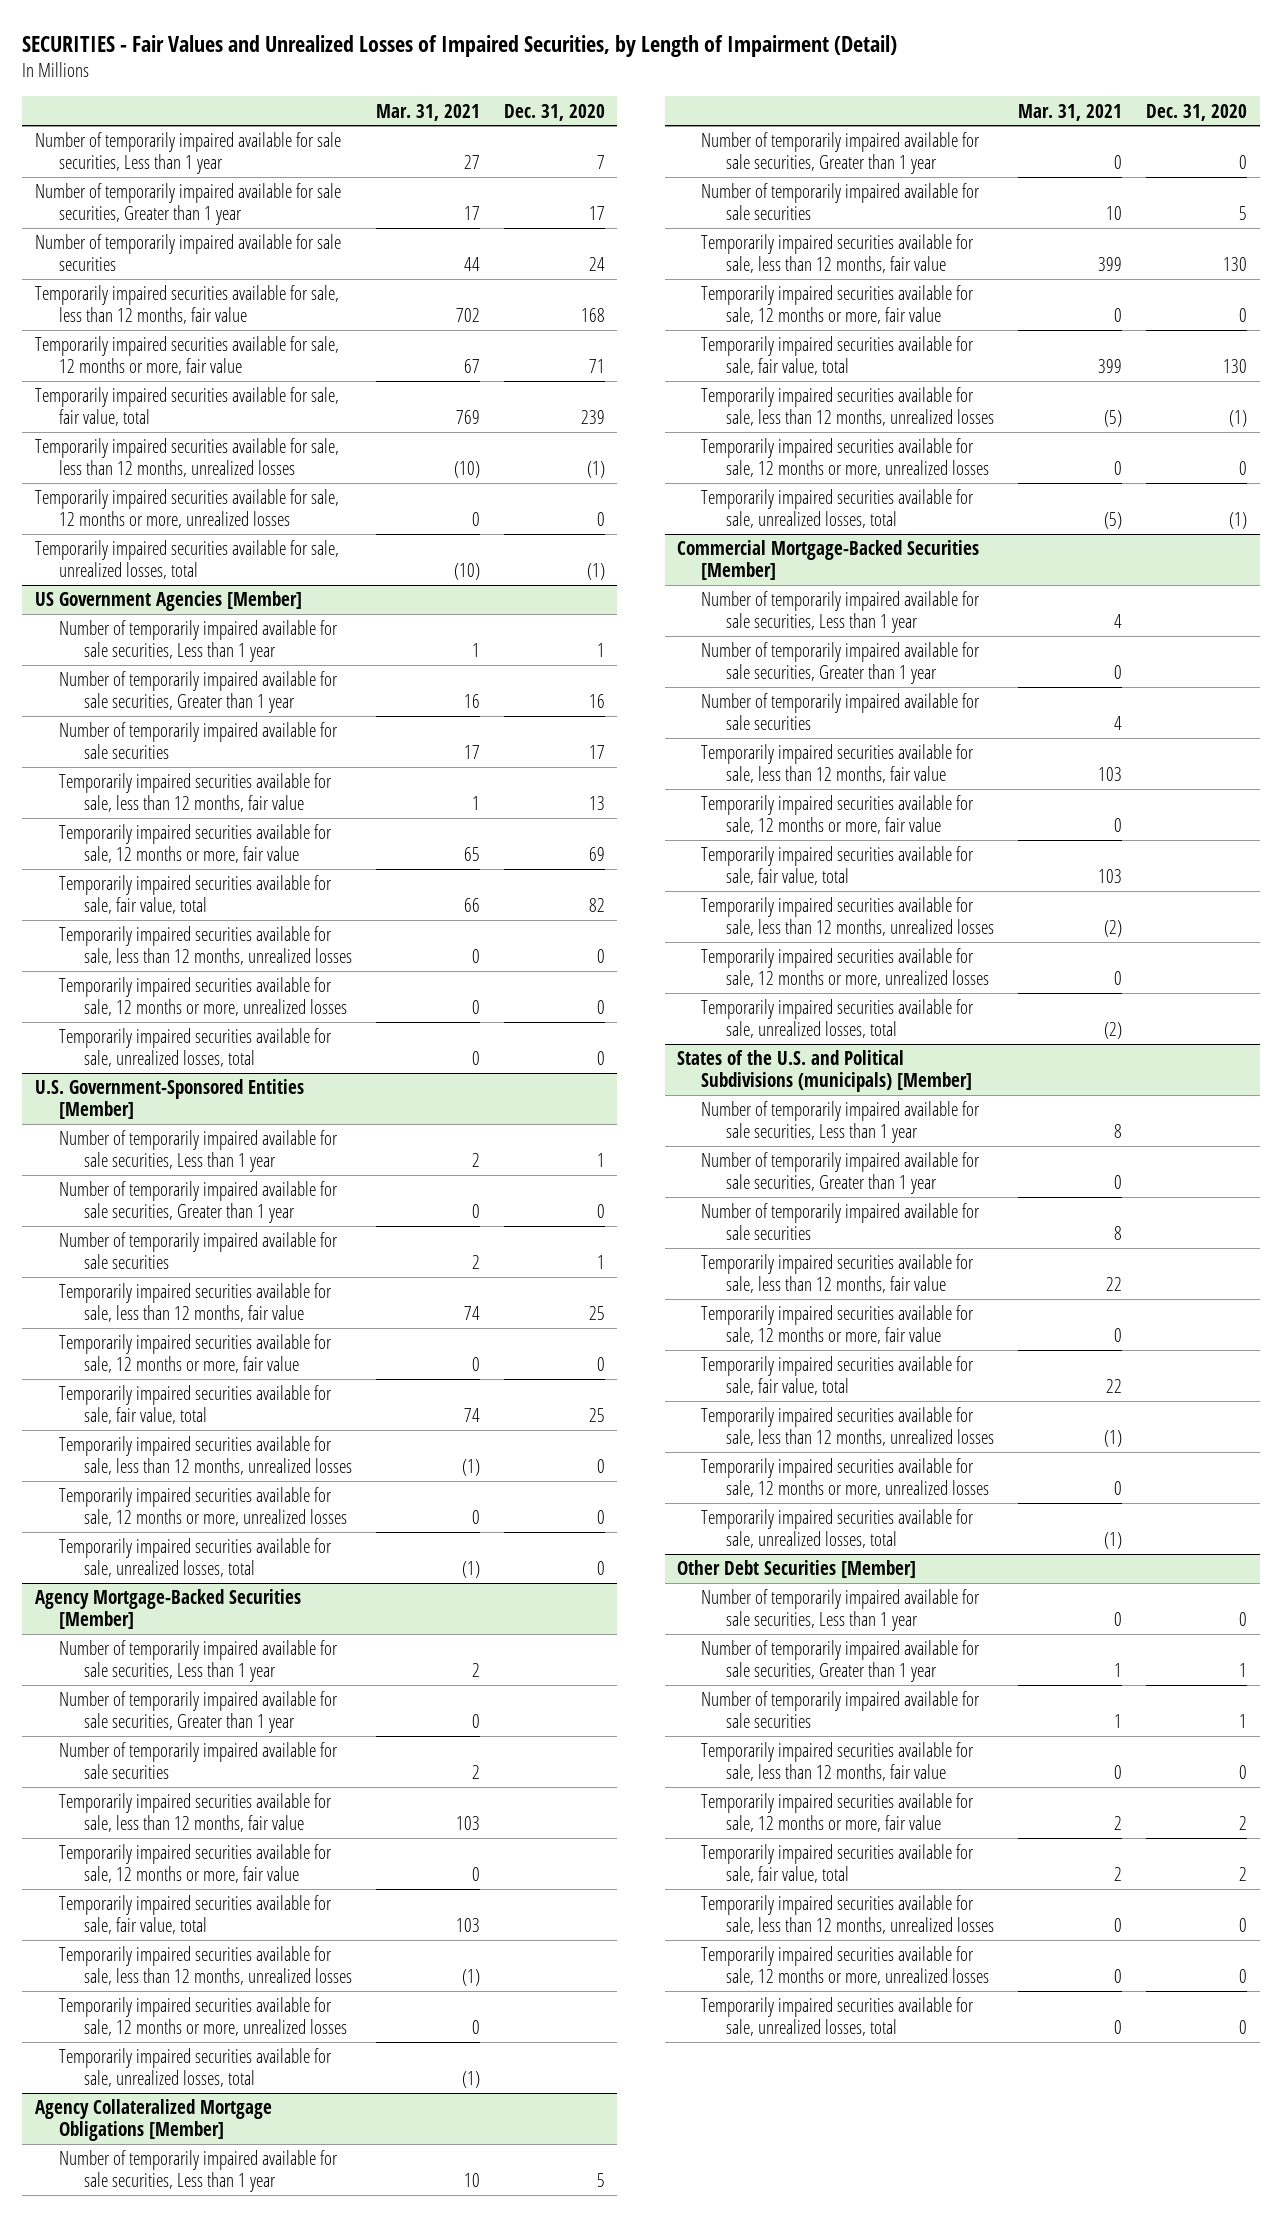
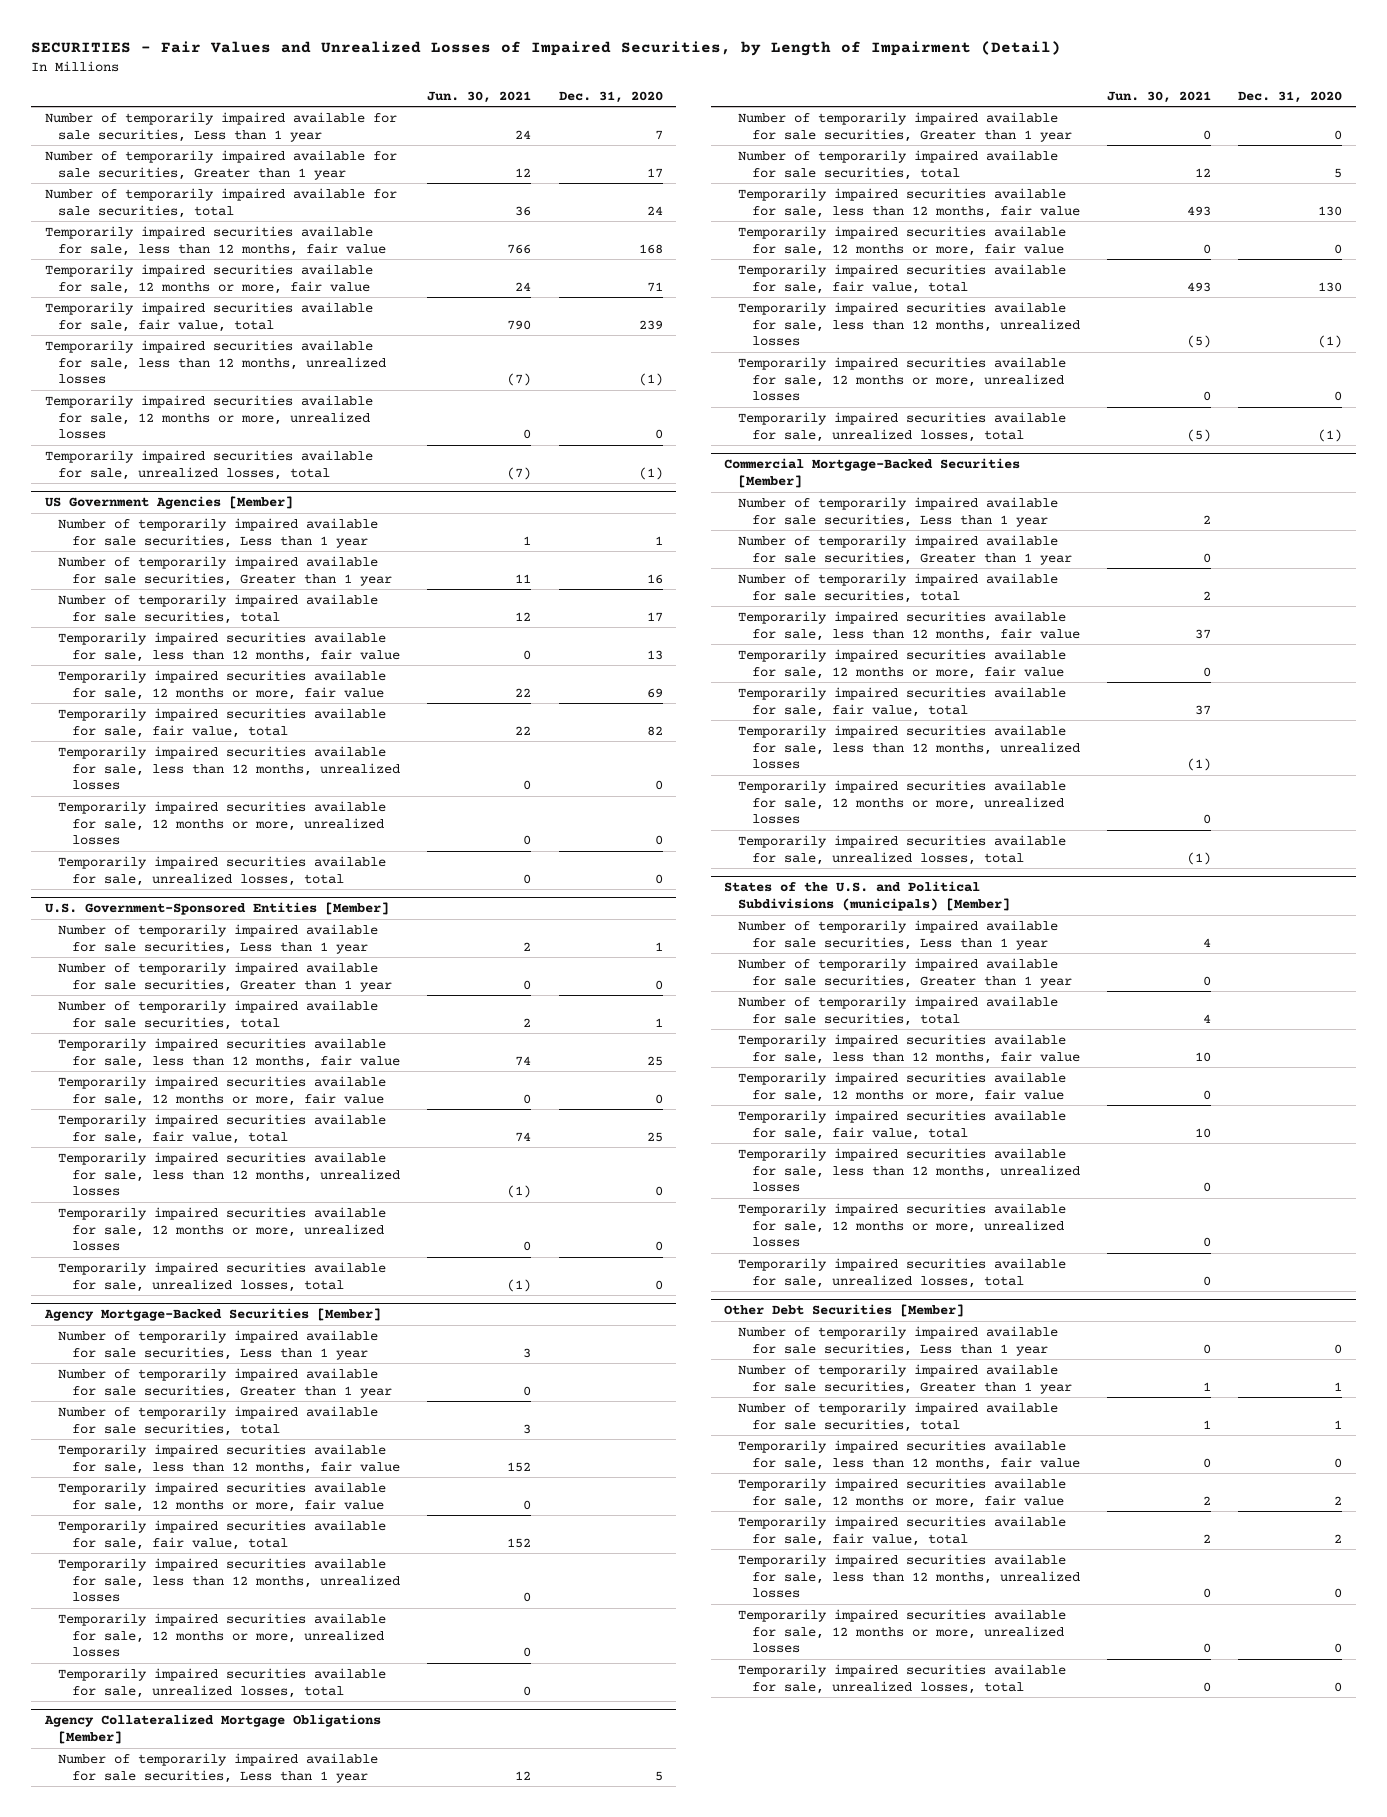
- | Mar. 31, 2021 | Dec. 31, 2020
+ | Jun. 30, 2021 | Dec. 31, 2020
- Number of temporarily impaired available for sale securities | 44 | 24
+ Number of temporarily impaired available for sale securities, total | 36 | 24
@ US Government Agencies [Member]
- Number of temporarily impaired available for sale securities | 17 | 17
+ Number of temporarily impaired available for sale securities, total | 12 | 17
@ U.S. Government-Sponsored Entities [Member]
- Number of temporarily impaired available for sale securities | 2 | 1
+ Number of temporarily impaired available for sale securities, total | 2 | 1
@ Agency Mortgage-Backed Securities [Member]
- Number of temporarily impaired available for sale securities | 2 |
+ Number of temporarily impaired available for sale securities, total | 3 |
@ Agency Collateralized Mortgage Obligations [Member]
- Number of temporarily impaired available for sale securities | 10 | 5
+ Number of temporarily impaired available for sale securities, total | 12 | 5
@ Commercial Mortgage-Backed Securities [Member]
- Number of temporarily impaired available for sale securities | 4 |
+ Number of temporarily impaired available for sale securities, total | 2 |
@ States of the U.S. and Political Subdivisions (municipals) [Member]
- Number of temporarily impaired available for sale securities | 8 |
+ Number of temporarily impaired available for sale securities, total | 4 |
@ Other Debt Securities [Member]
- Number of temporarily impaired available for sale securities | 1 | 1
+ Number of temporarily impaired available for sale securities, total | 1 | 1

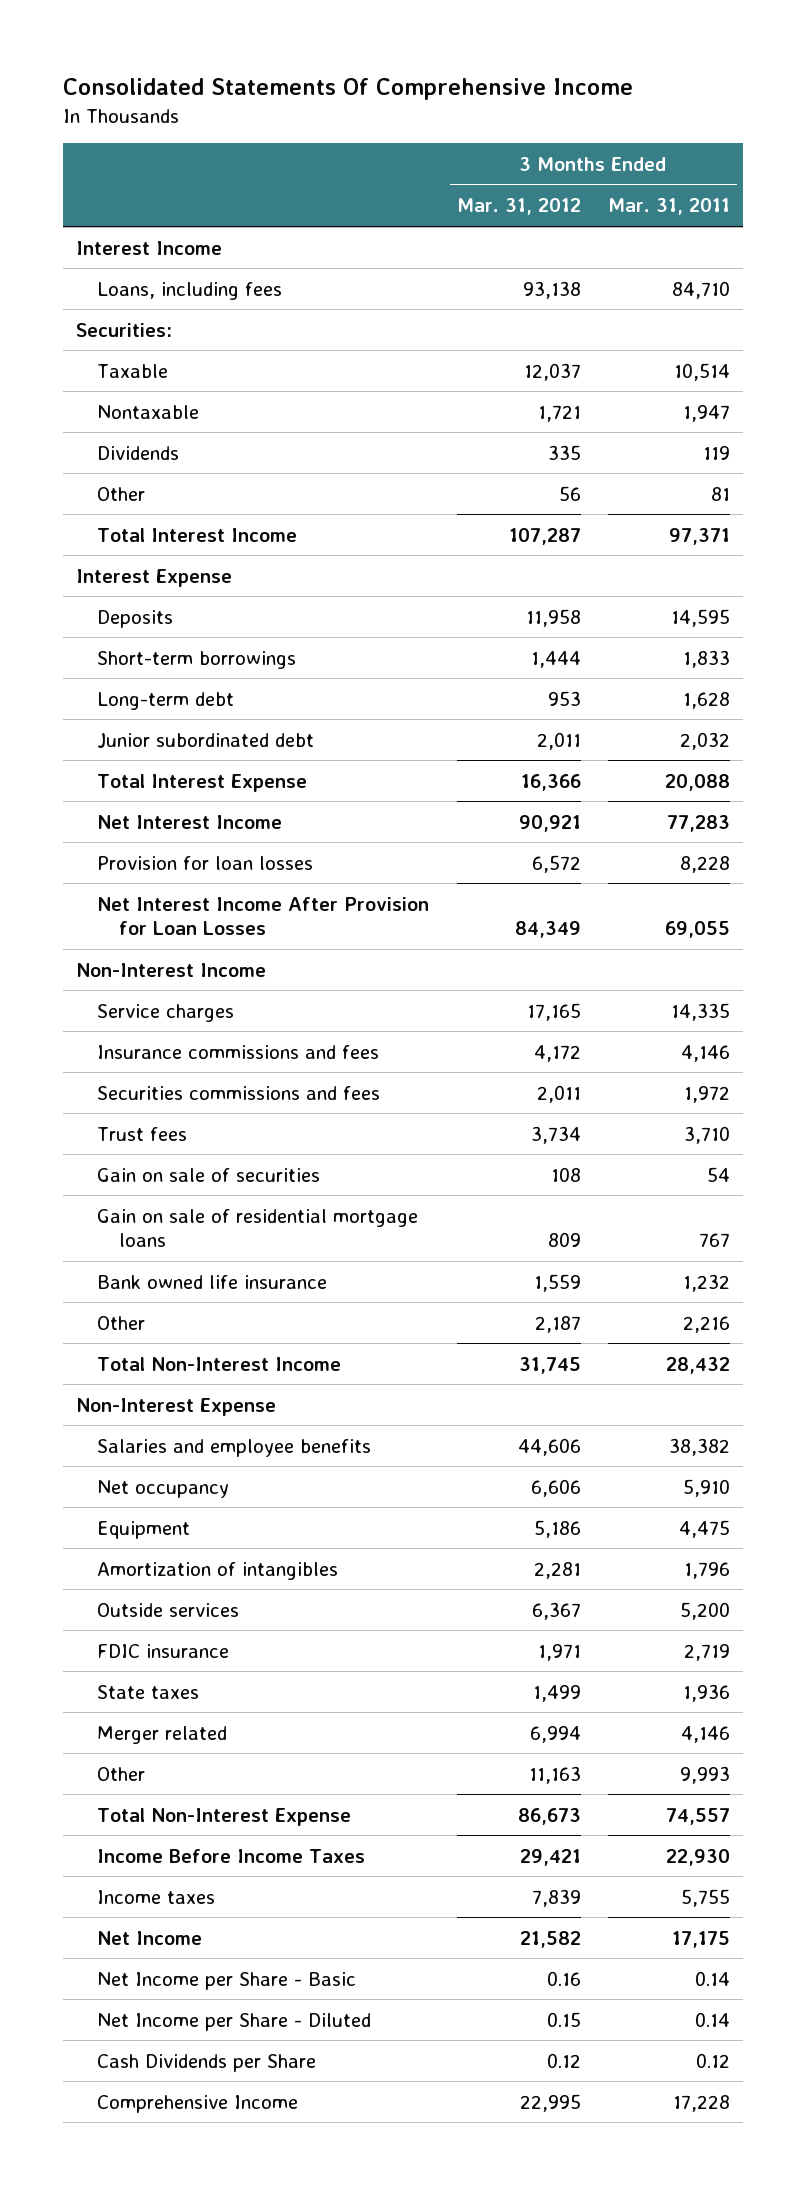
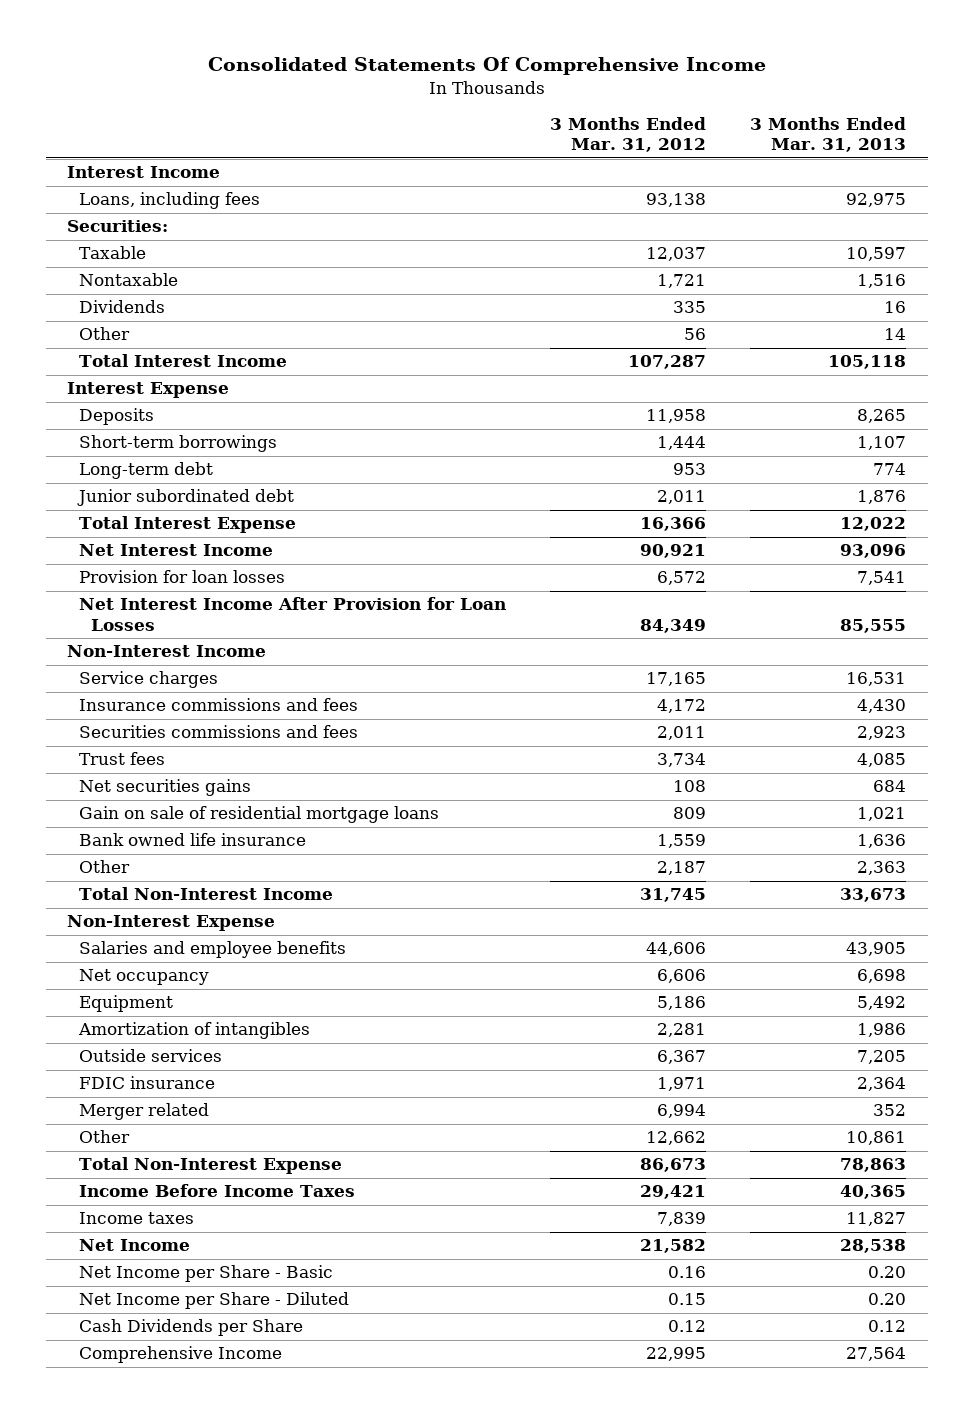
- | 3 Months Ended Mar. 31, 2012 | 3 Months Ended Mar. 31, 2011
+ | 3 Months Ended Mar. 31, 2012 | 3 Months Ended Mar. 31, 2013
- Gain on sale of securities | 108 | 54
+ Net securities gains | 108 | 684
- State taxes | 1,499 | 1,936
- Other | 11,163 | 9,993
+ Other | 12,662 | 10,861

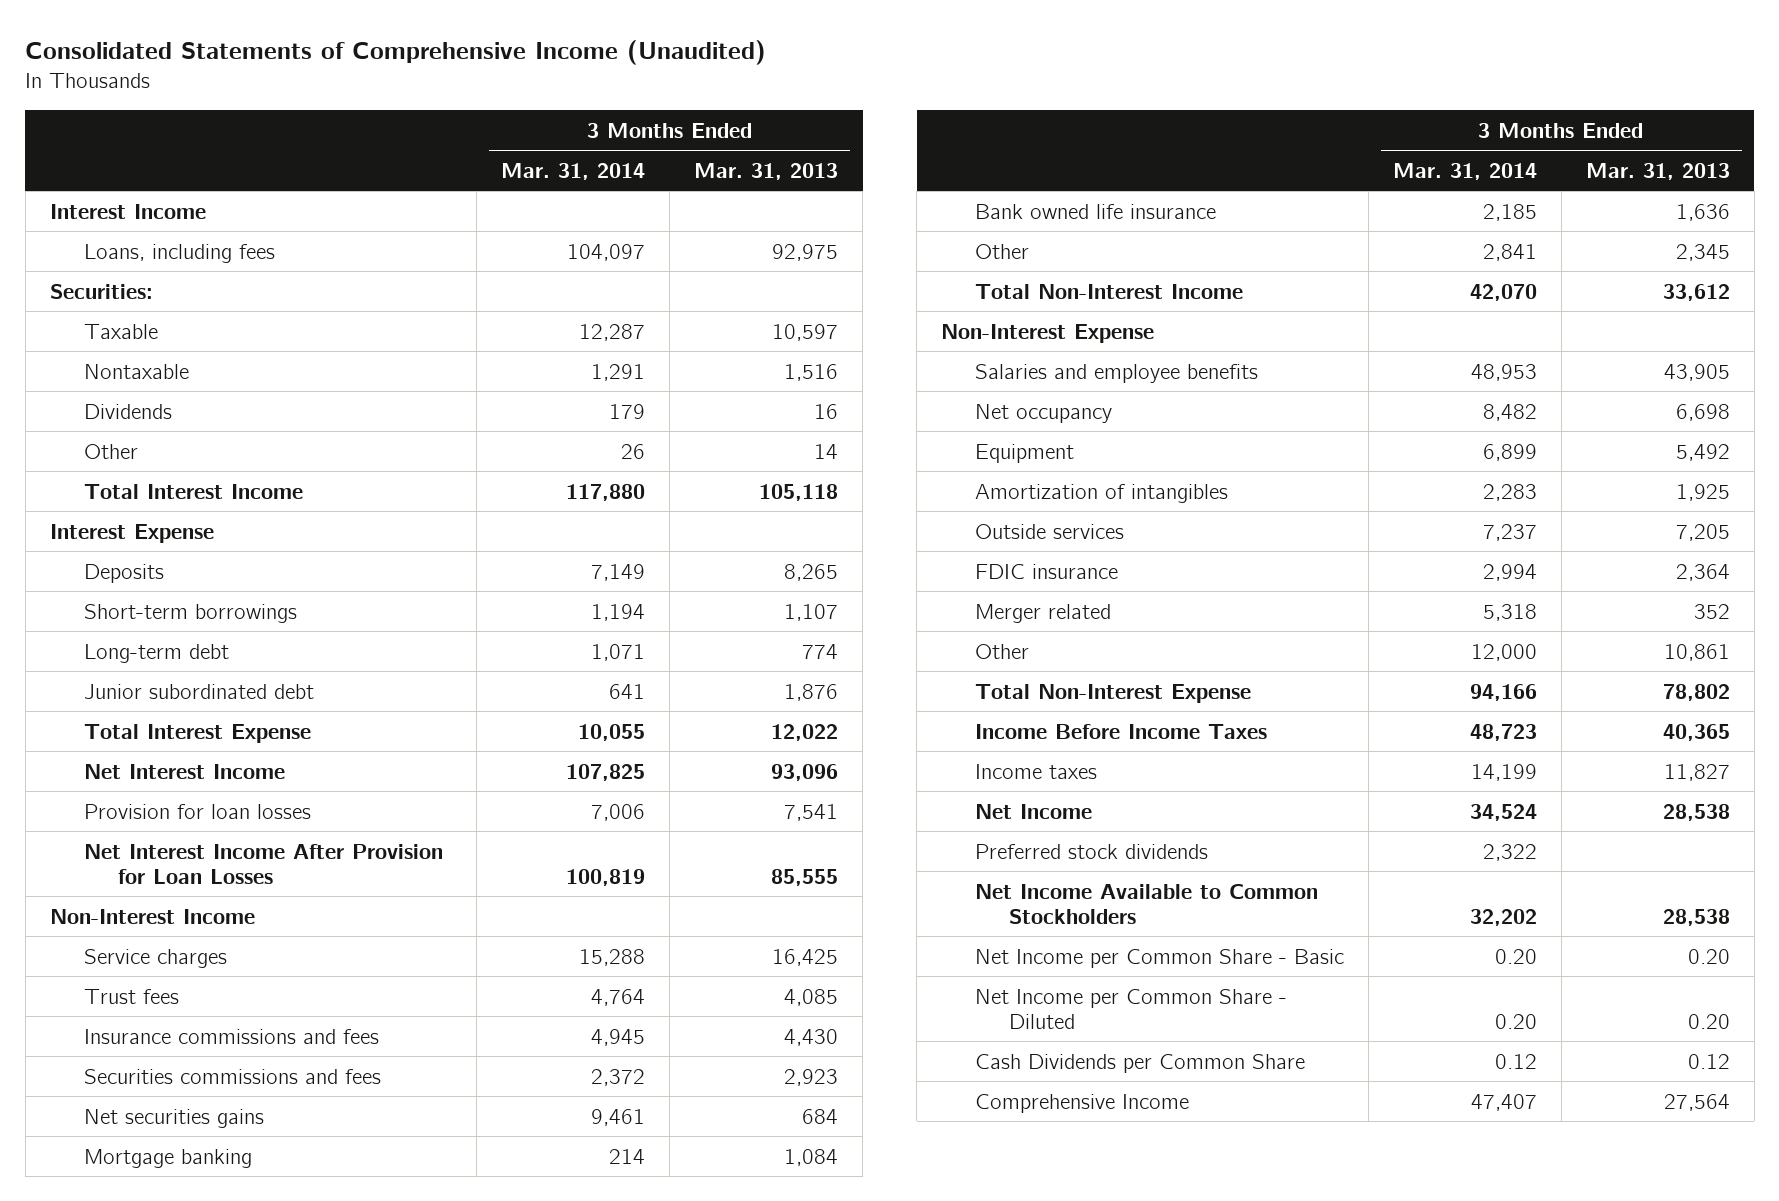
- Consolidated Statements Of Comprehensive Income
+ Consolidated Statements of Comprehensive Income (Unaudited)
- | 3 Months Ended Mar. 31, 2012 | 3 Months Ended Mar. 31, 2013
+ | 3 Months Ended Mar. 31, 2014 | 3 Months Ended Mar. 31, 2013
- Service charges | 17,165 | 16,531
+ Service charges | 15,288 | 16,425
moved up: Trust fees | 4,764 | 4,085
- Gain on sale of residential mortgage loans | 809 | 1,021
+ Mortgage banking | 214 | 1,084
- Other | 2,187 | 2,363
- Total Non-Interest Income | 31,745 | 33,673
+ Other | 2,841 | 2,345
+ Total Non-Interest Income | 42,070 | 33,612
- Amortization of intangibles | 2,281 | 1,986
+ Amortization of intangibles | 2,283 | 1,925
- Total Non-Interest Expense | 86,673 | 78,863
+ Total Non-Interest Expense | 94,166 | 78,802
- Net Income per Share - Basic | 0.16 | 0.20
- Net Income per Share - Diluted | 0.15 | 0.20
- Cash Dividends per Share | 0.12 | 0.12
+ Preferred stock dividends | 2,322 |
+ Net Income Available to Common Stockholders | 32,202 | 28,538
+ Net Income per Common Share - Basic | 0.20 | 0.20
+ Net Income per Common Share - Diluted | 0.20 | 0.20
+ Cash Dividends per Common Share | 0.12 | 0.12

